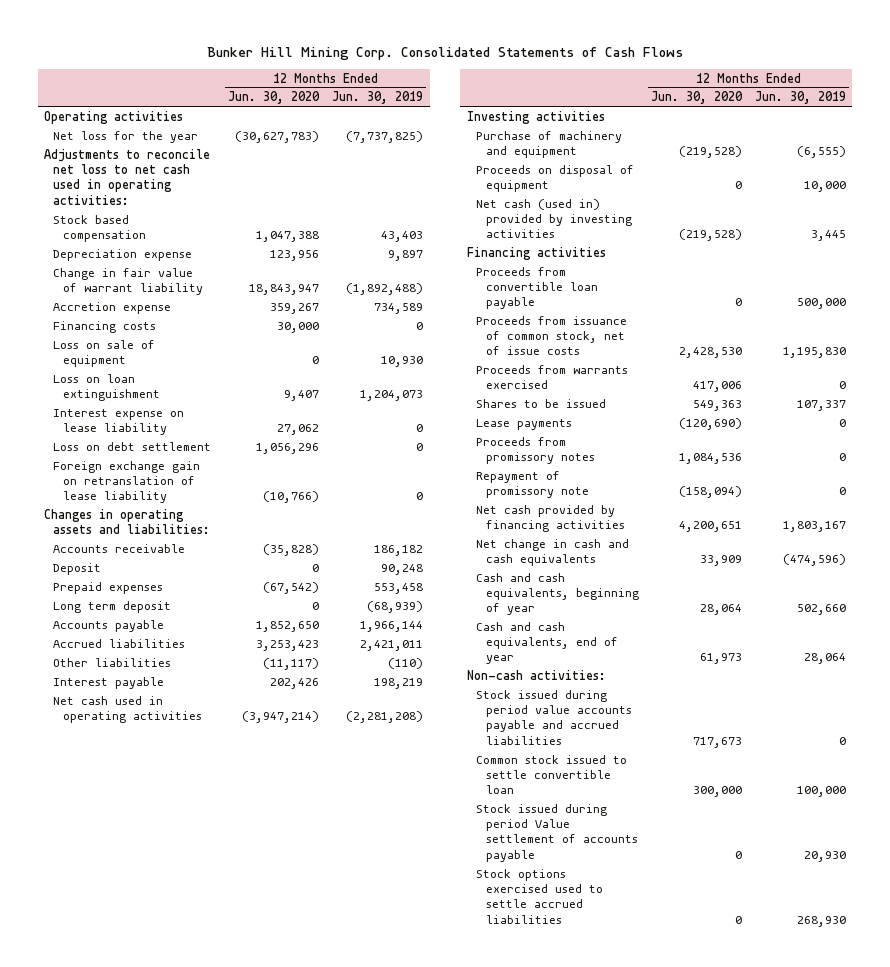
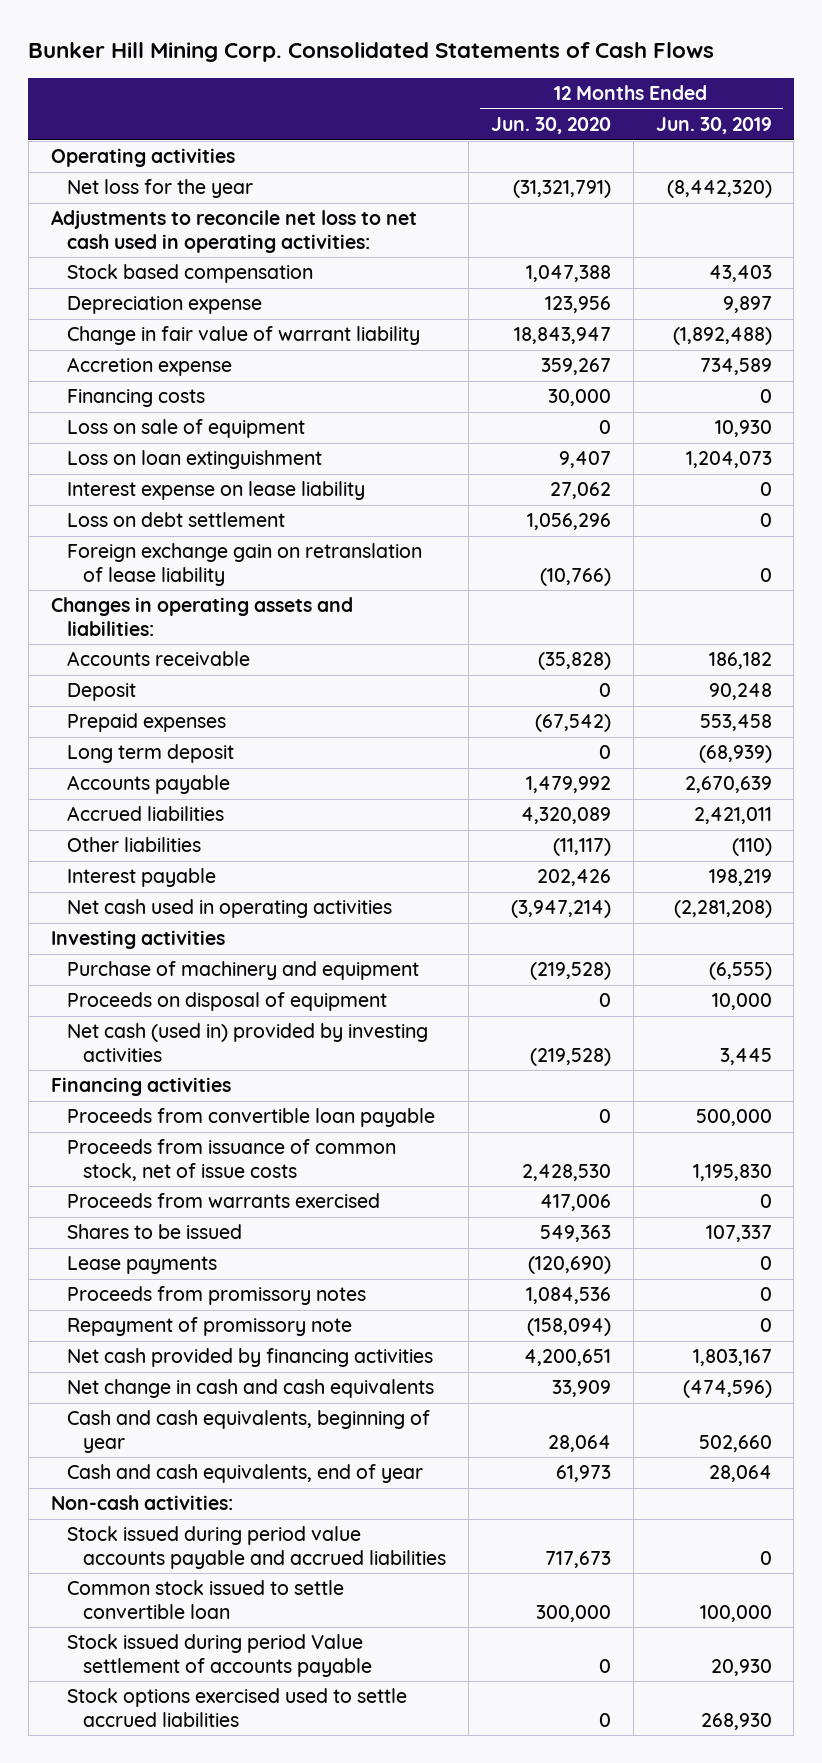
- Net loss for the year | (30,627,783) | (7,737,825)
+ Net loss for the year | (31,321,791) | (8,442,320)
- Accounts payable | 1,852,650 | 1,966,144
- Accrued liabilities | 3,253,423 | 2,421,011
+ Accounts payable | 1,479,992 | 2,670,639
+ Accrued liabilities | 4,320,089 | 2,421,011

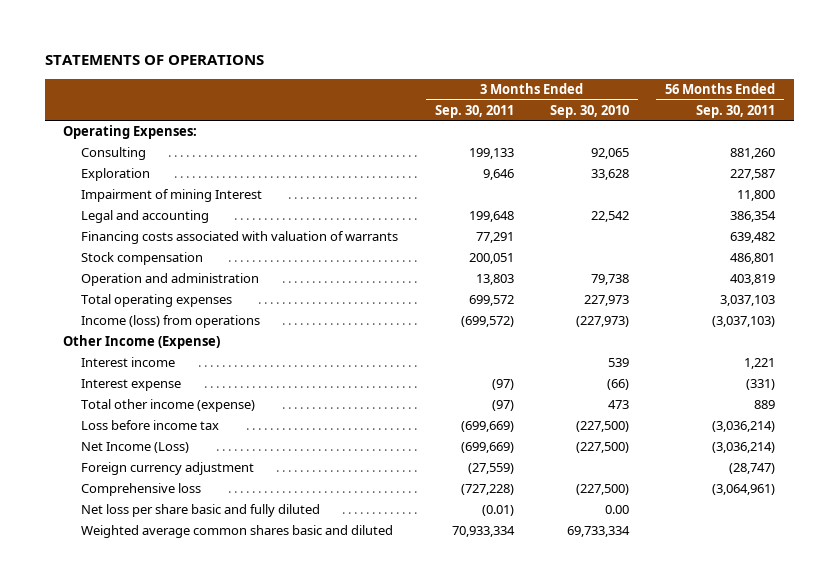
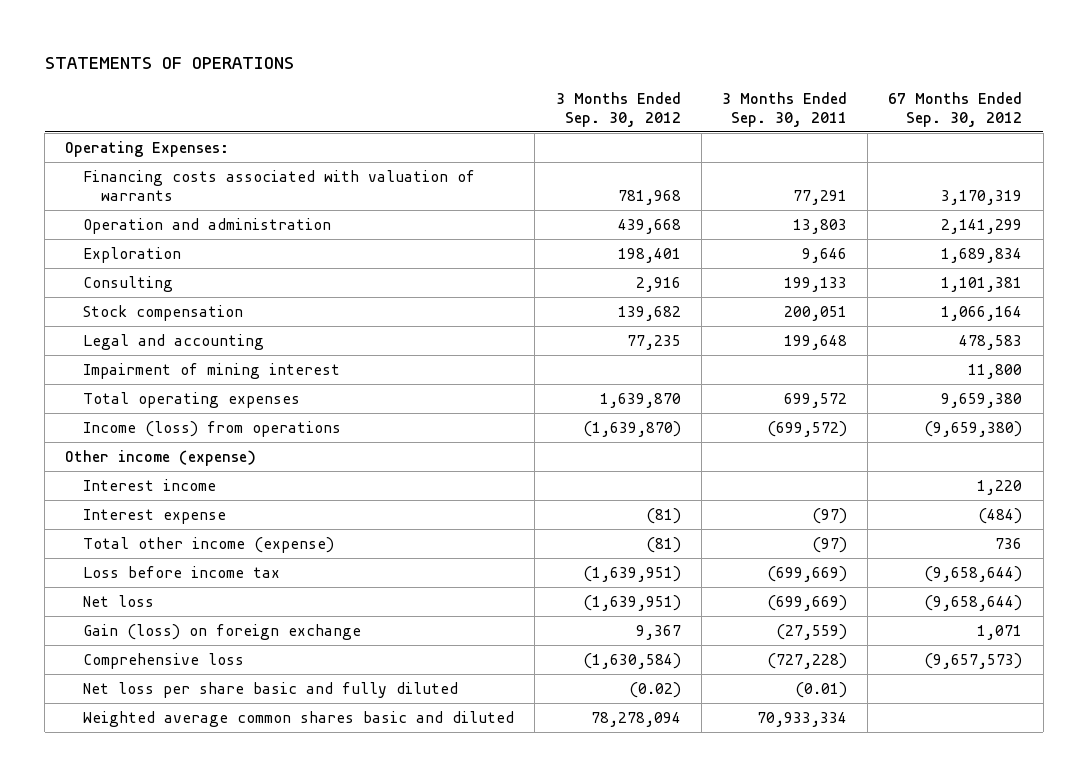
- | 3 Months Ended Sep. 30, 2011 | 3 Months Ended Sep. 30, 2010 | 56 Months Ended Sep. 30, 2011
+ | 3 Months Ended Sep. 30, 2012 | 3 Months Ended Sep. 30, 2011 | 67 Months Ended Sep. 30, 2012
- Impairment of mining Interest | | | 11,800
moved down: Exploration | 198,401 | 9,646 | 1,689,834
moved down: Consulting | 2,916 | 199,133 | 1,101,381
moved down: Stock compensation | 139,682 | 200,051 | 1,066,164
moved down: Legal and accounting | 77,235 | 199,648 | 478,583
+ Impairment of mining interest | | | 11,800
- Other Income (Expense)
+ Other income (expense)
- Net Income (Loss) | (699,669) | (227,500) | (3,036,214)
- Foreign currency adjustment | (27,559) | | (28,747)
+ Net loss | (1,639,951) | (699,669) | (9,658,644)
+ Gain (loss) on foreign exchange | 9,367 | (27,559) | 1,071

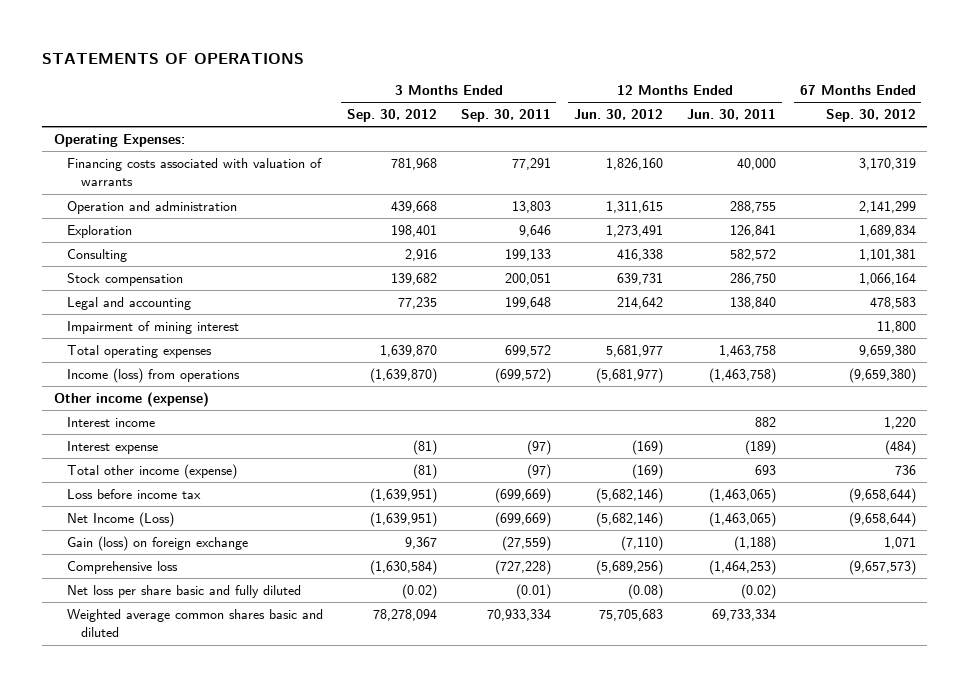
- | 3 Months Ended Sep. 30, 2012 | 3 Months Ended Sep. 30, 2011 | 67 Months Ended Sep. 30, 2012
+ | 3 Months Ended Sep. 30, 2012 | 3 Months Ended Sep. 30, 2011 | 12 Months Ended Jun. 30, 2012 | 12 Months Ended Jun. 30, 2011 | 67 Months Ended Sep. 30, 2012
- Net loss | (1,639,951) | (699,669) | (9,658,644)
+ Net Income (Loss) | (1,639,951) | (699,669) | (5,682,146) | (1,463,065) | (9,658,644)

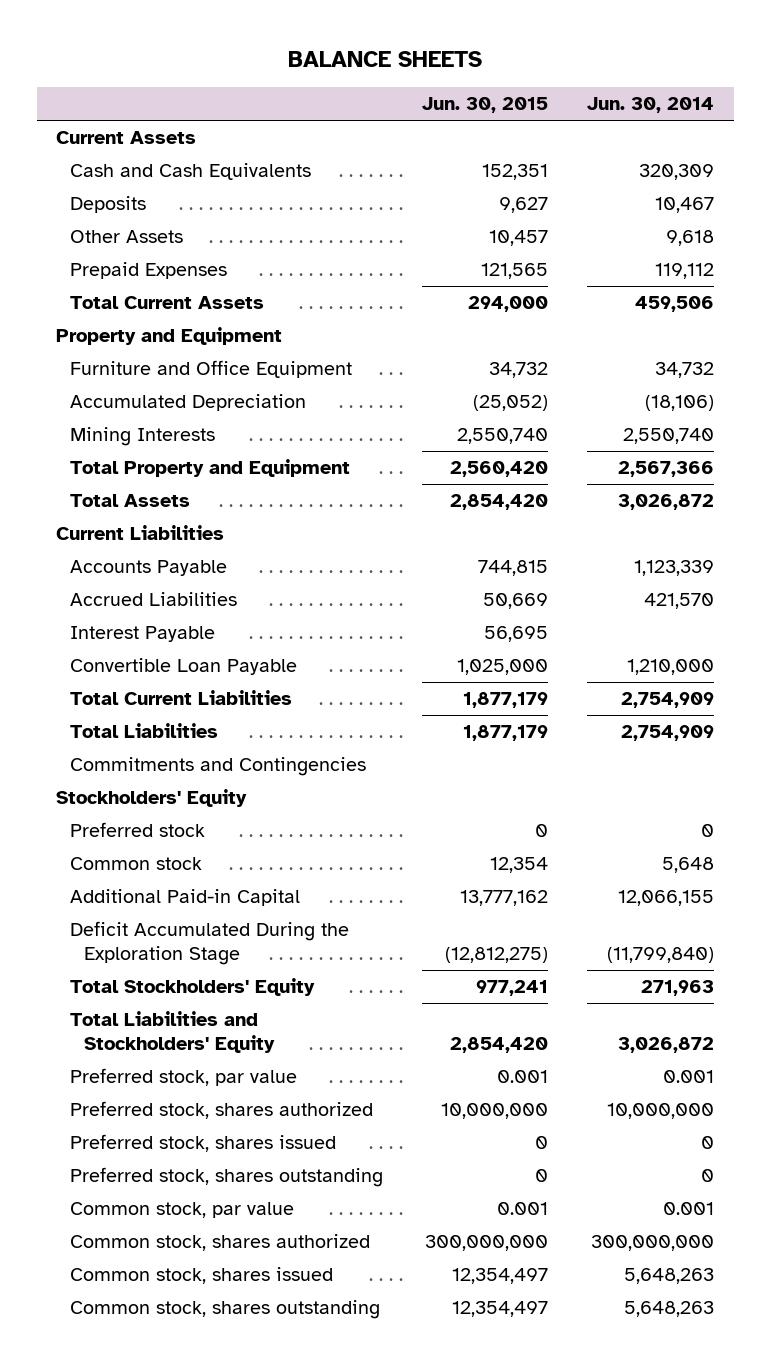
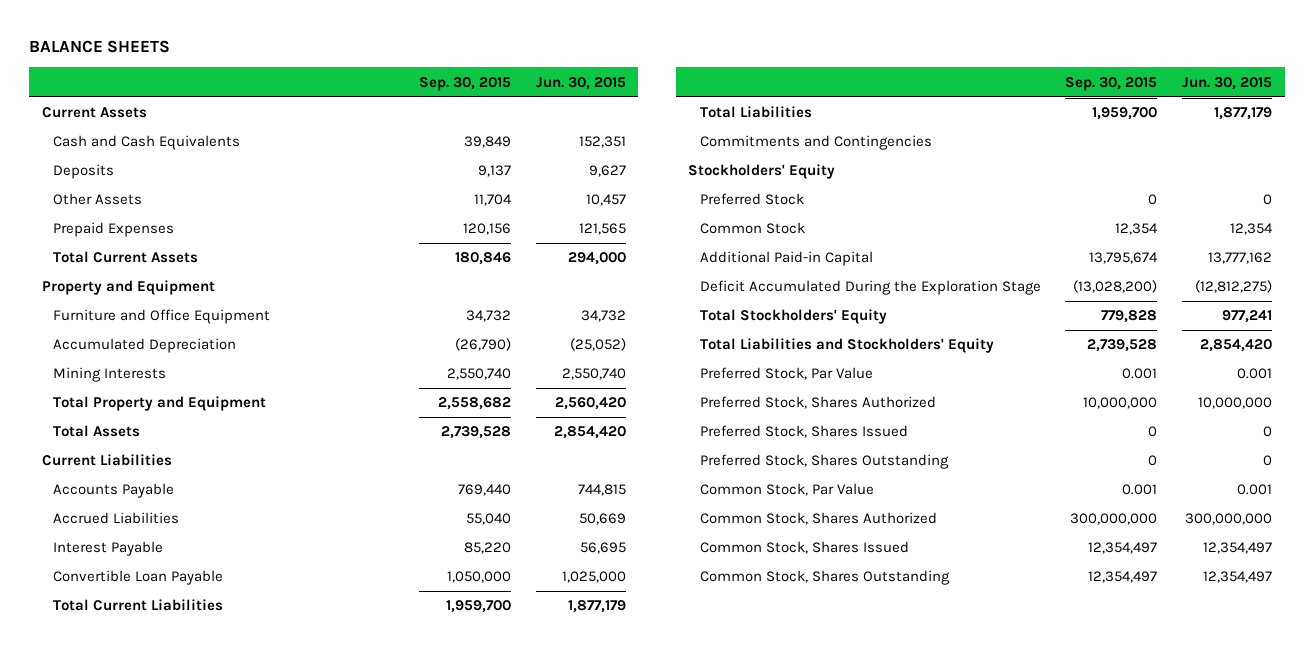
- | Jun. 30, 2015 | Jun. 30, 2014
+ | Sep. 30, 2015 | Jun. 30, 2015
- Preferred stock | 0 | 0
- Common stock | 12,354 | 5,648
+ Preferred Stock | 0 | 0
+ Common Stock | 12,354 | 12,354
- Preferred stock, par value | 0.001 | 0.001
- Preferred stock, shares authorized | 10,000,000 | 10,000,000
- Preferred stock, shares issued | 0 | 0
- Preferred stock, shares outstanding | 0 | 0
- Common stock, par value | 0.001 | 0.001
- Common stock, shares authorized | 300,000,000 | 300,000,000
- Common stock, shares issued | 12,354,497 | 5,648,263
- Common stock, shares outstanding | 12,354,497 | 5,648,263
+ Preferred Stock, Par Value | 0.001 | 0.001
+ Preferred Stock, Shares Authorized | 10,000,000 | 10,000,000
+ Preferred Stock, Shares Issued | 0 | 0
+ Preferred Stock, Shares Outstanding | 0 | 0
+ Common Stock, Par Value | 0.001 | 0.001
+ Common Stock, Shares Authorized | 300,000,000 | 300,000,000
+ Common Stock, Shares Issued | 12,354,497 | 12,354,497
+ Common Stock, Shares Outstanding | 12,354,497 | 12,354,497

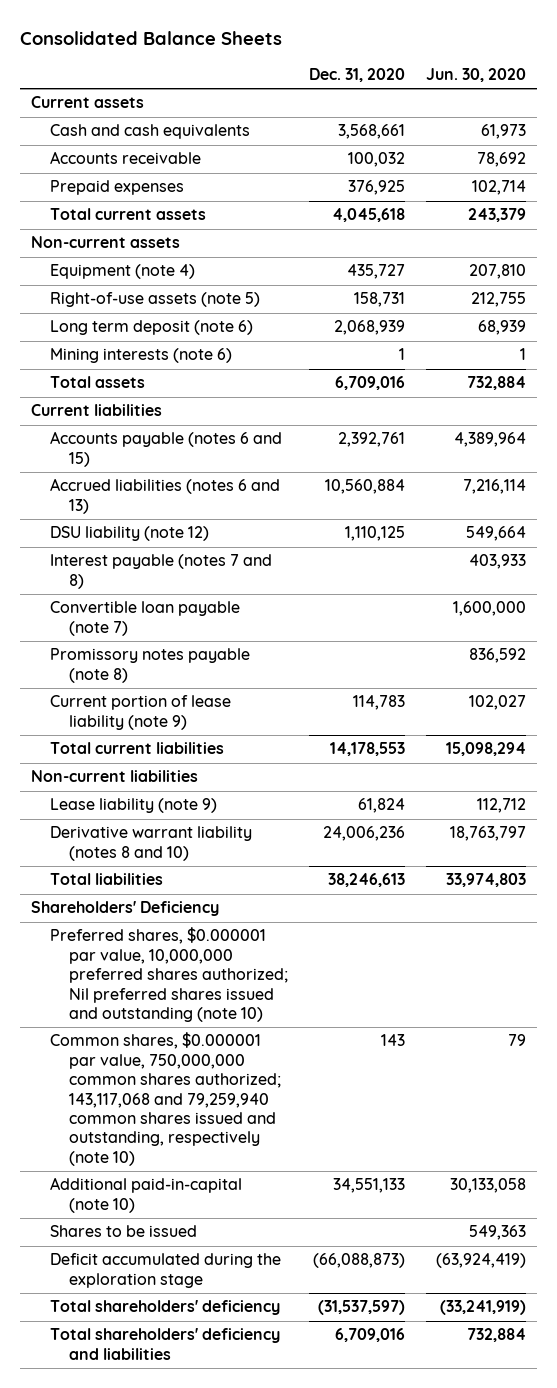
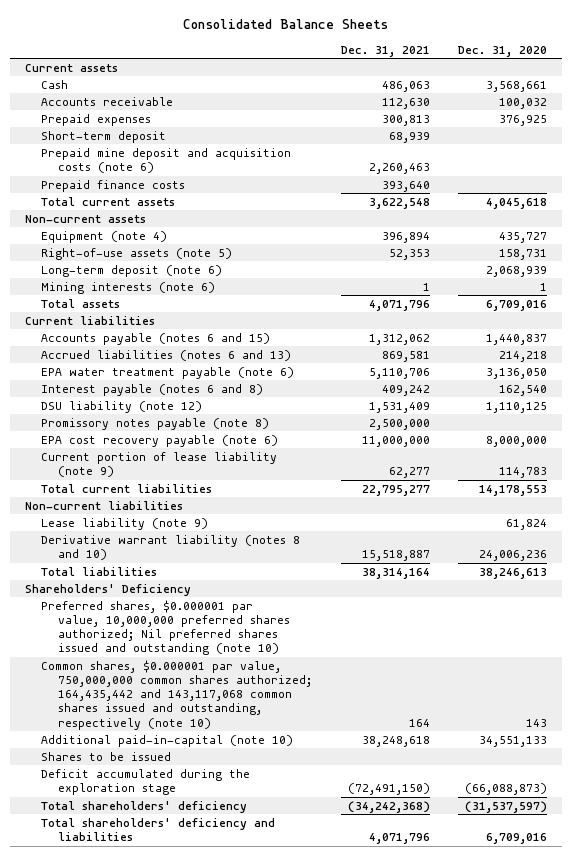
- | Dec. 31, 2020 | Jun. 30, 2020
+ | Dec. 31, 2021 | Dec. 31, 2020
- Cash and cash equivalents | 3,568,661 | 61,973
+ Cash | 486,063 | 3,568,661
+ Short-term deposit | 68,939 |
+ Prepaid mine deposit and acquisition costs (note 6) | 2,260,463 |
+ Prepaid finance costs | 393,640 |
- Long term deposit (note 6) | 2,068,939 | 68,939
+ Long-term deposit (note 6) | | 2,068,939
- Accounts payable (notes 6 and 15) | 2,392,761 | 4,389,964
- Accrued liabilities (notes 6 and 13) | 10,560,884 | 7,216,114
+ Accounts payable (notes 6 and 15) | 1,312,062 | 1,440,837
+ Accrued liabilities (notes 6 and 13) | 869,581 | 214,218
+ EPA water treatment payable (note 6) | 5,110,706 | 3,136,050
+ Interest payable (notes 6 and 8) | 409,242 | 162,540
- Interest payable (notes 7 and 8) | | 403,933
- Convertible loan payable (note 7) | | 1,600,000
+ EPA cost recovery payable (note 6) | 11,000,000 | 8,000,000
- Common shares, $0.000001 par value, 750,000,000 common shares authorized; 143,117,068 and 79,259,940 common shares issued and outstanding, respectively (note 10) | 143 | 79
+ Common shares, $0.000001 par value, 750,000,000 common shares authorized; 164,435,442 and 143,117,068 common shares issued and outstanding, respectively (note 10) | 164 | 143

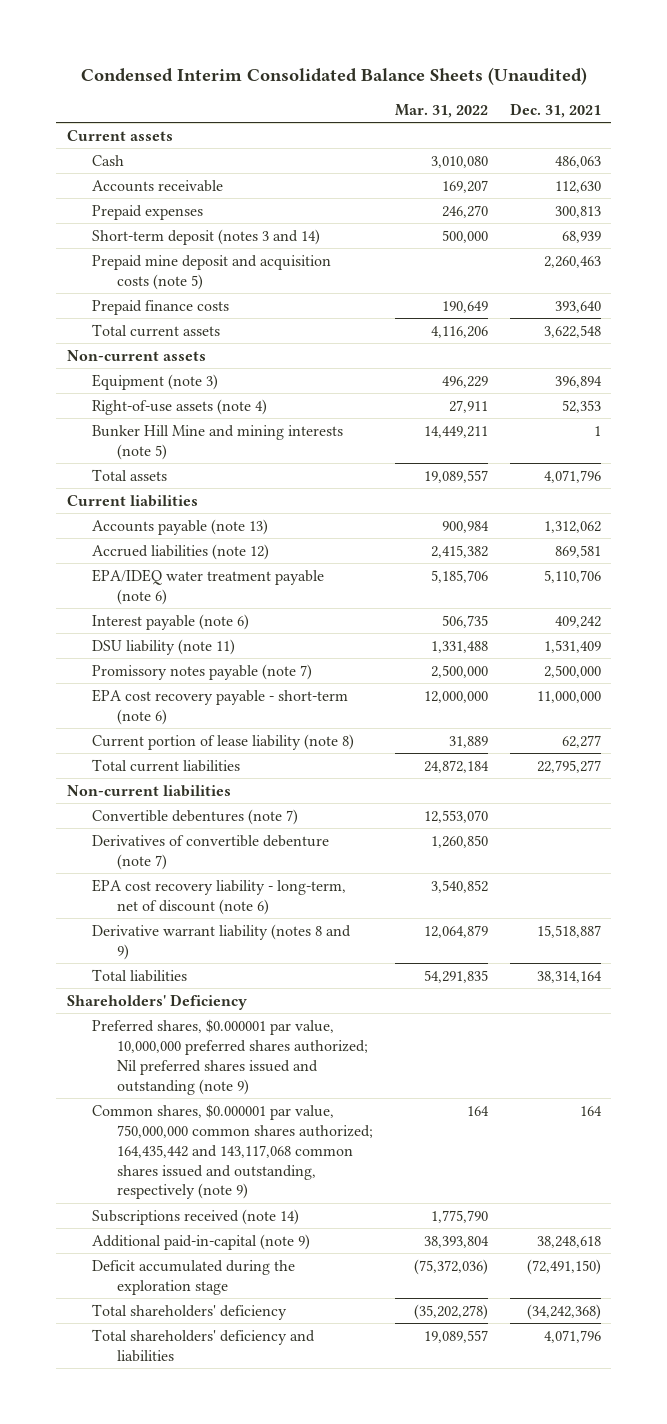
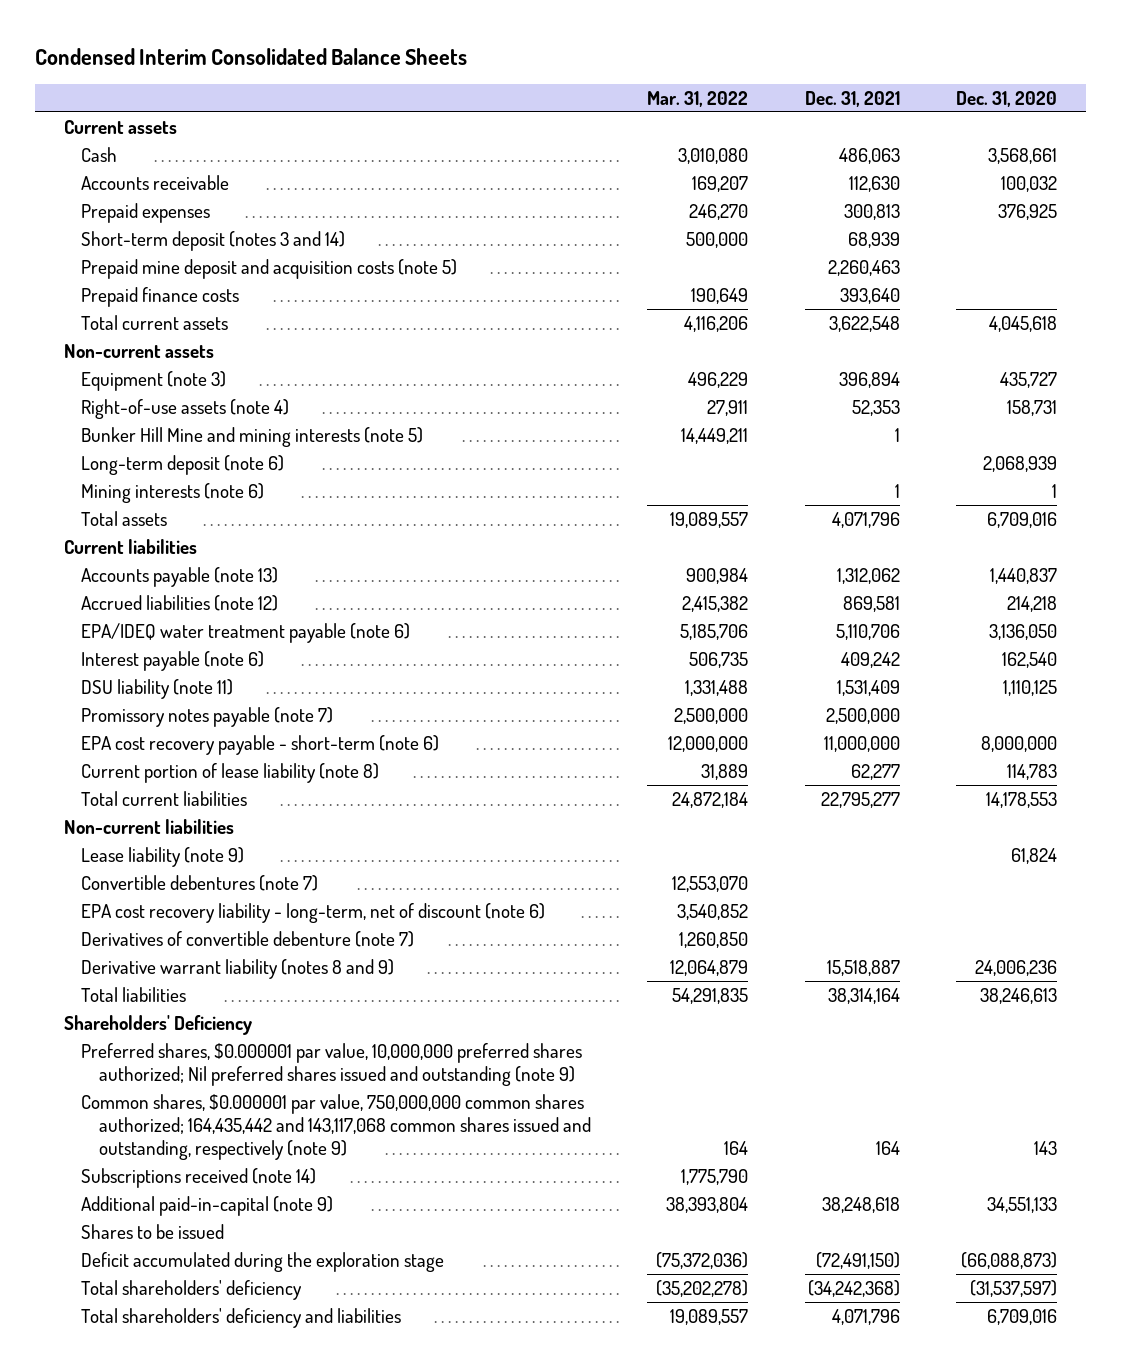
- Condensed Interim Consolidated Balance Sheets (Unaudited)
+ Condensed Interim Consolidated Balance Sheets
- | Mar. 31, 2022 | Dec. 31, 2021
+ | Mar. 31, 2022 | Dec. 31, 2021 | Dec. 31, 2020
+ Long-term deposit (note 6) | | | 2,068,939
+ Mining interests (note 6) | | 1 | 1
+ Lease liability (note 9) | | | 61,824
moved down: Derivatives of convertible debenture (note 7) | 1,260,850 | |
+ Shares to be issued

